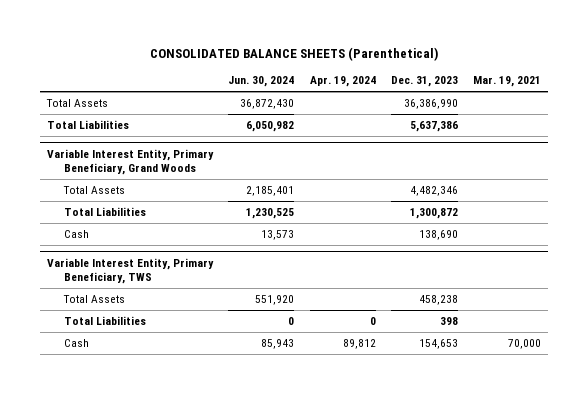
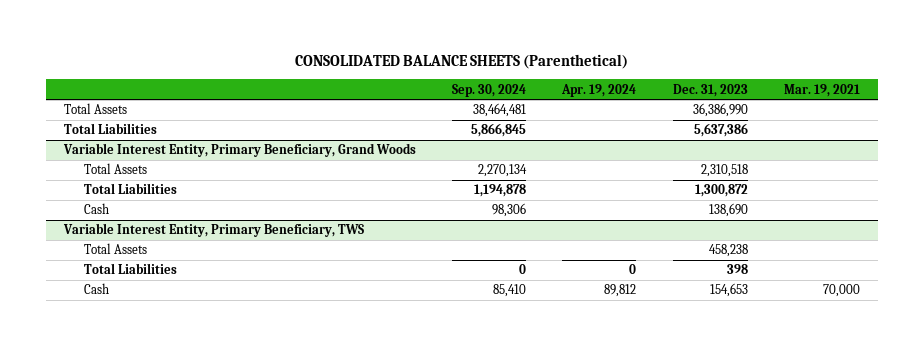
- | Jun. 30, 2024 | Apr. 19, 2024 | Dec. 31, 2023 | Mar. 19, 2021
+ | Sep. 30, 2024 | Apr. 19, 2024 | Dec. 31, 2023 | Mar. 19, 2021
@ Variable Interest Entity, Primary Beneficiary, Grand Woods
- Total Assets | 2,185,401 | | 4,482,346 |
+ Total Assets | 2,270,134 | | 2,310,518 |

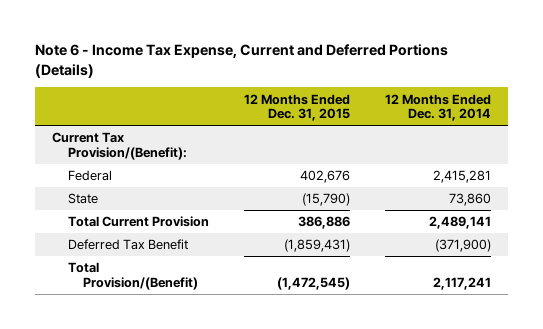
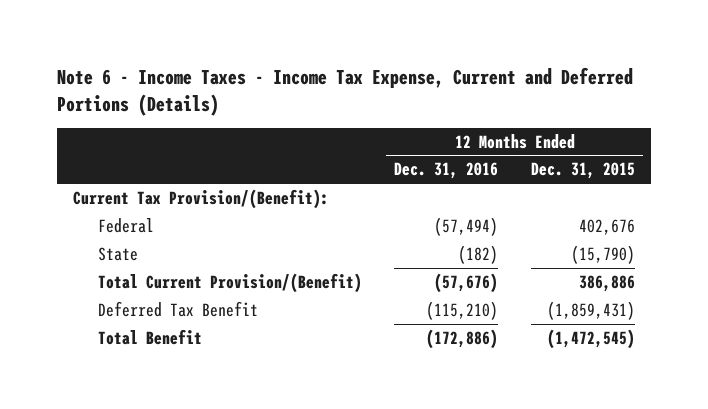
- Note 6 - Income Tax Expense, Current and Deferred Portions (Details)
+ Note 6 - Income Taxes - Income Tax Expense, Current and Deferred Portions (Details)
- | 12 Months Ended Dec. 31, 2015 | 12 Months Ended Dec. 31, 2014
+ | 12 Months Ended Dec. 31, 2016 | 12 Months Ended Dec. 31, 2015
- Total Current Provision | 386,886 | 2,489,141
+ Total Current Provision/(Benefit) | (57,676) | 386,886
- Total Provision/(Benefit) | (1,472,545) | 2,117,241
+ Total Benefit | (172,886) | (1,472,545)

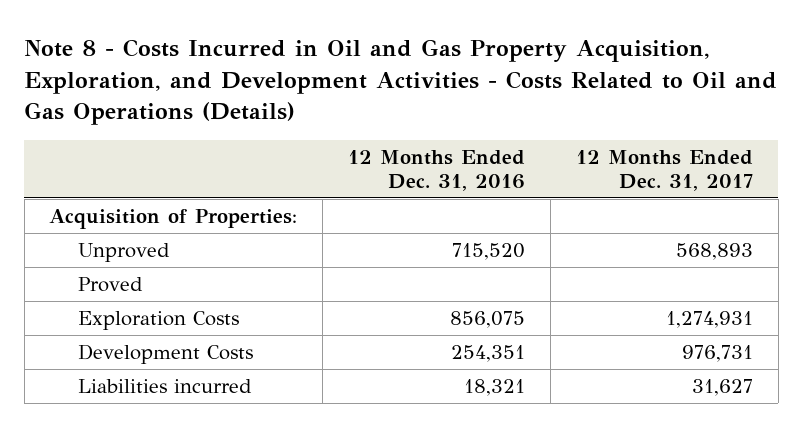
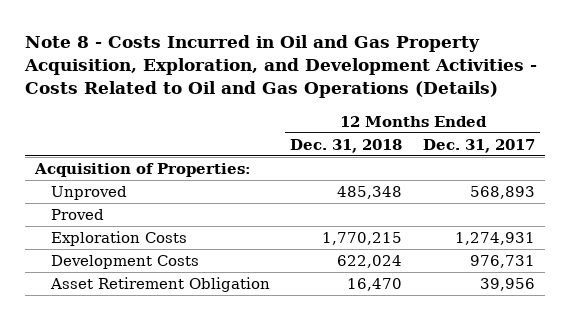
- | 12 Months Ended Dec. 31, 2016 | 12 Months Ended Dec. 31, 2017
+ | 12 Months Ended Dec. 31, 2018 | 12 Months Ended Dec. 31, 2017
- Liabilities incurred | 18,321 | 31,627
+ Asset Retirement Obligation | 16,470 | 39,956

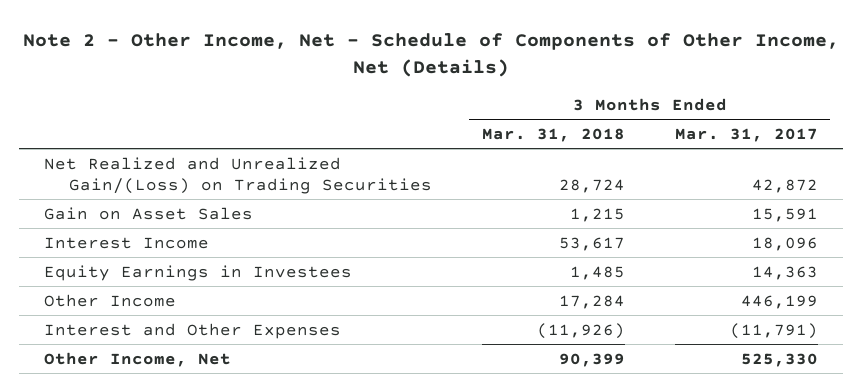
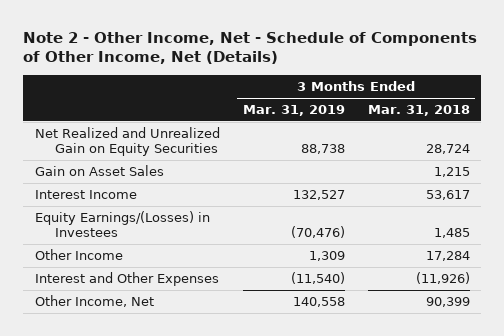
- | 3 Months Ended Mar. 31, 2018 | 3 Months Ended Mar. 31, 2017
+ | 3 Months Ended Mar. 31, 2019 | 3 Months Ended Mar. 31, 2018
- Net Realized and Unrealized Gain/(Loss) on Trading Securities | 28,724 | 42,872
+ Net Realized and Unrealized Gain on Equity Securities | 88,738 | 28,724
- Equity Earnings in Investees | 1,485 | 14,363
+ Equity Earnings/(Losses) in Investees | (70,476) | 1,485

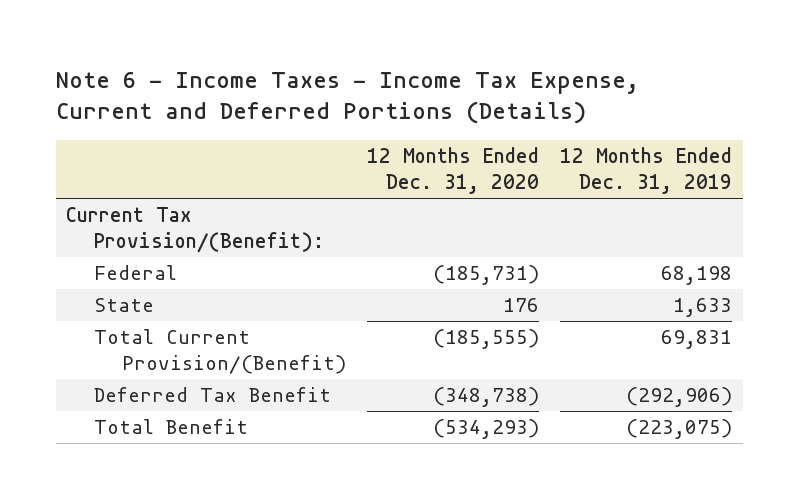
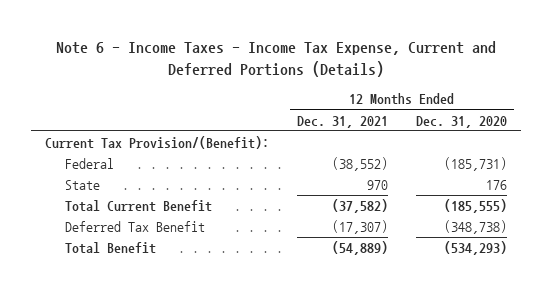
- | 12 Months Ended Dec. 31, 2020 | 12 Months Ended Dec. 31, 2019
+ | 12 Months Ended Dec. 31, 2021 | 12 Months Ended Dec. 31, 2020
- Total Current Provision/(Benefit) | (185,555) | 69,831
+ Total Current Benefit | (37,582) | (185,555)

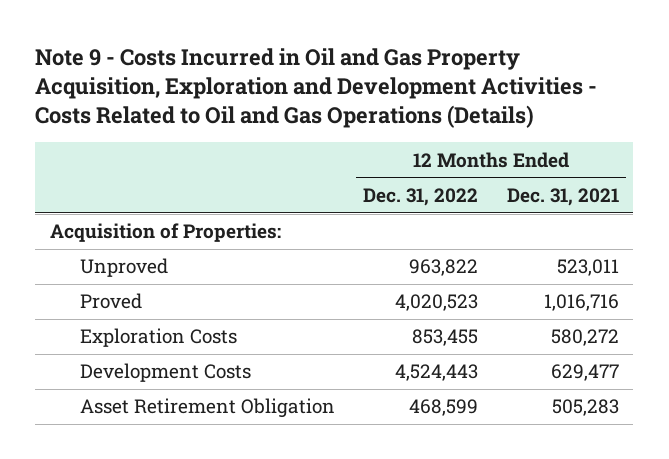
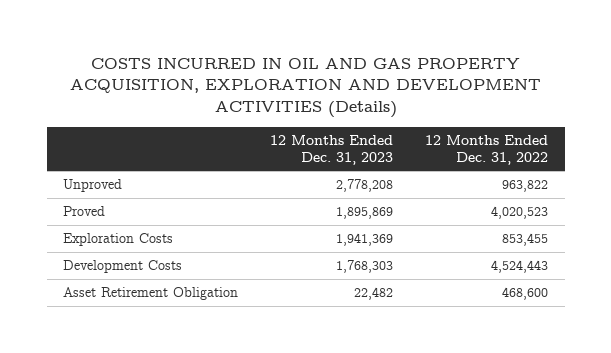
- Note 9 - Costs Incurred in Oil and Gas Property Acquisition, Exploration and Development Activities - Costs Related to Oil and Gas Operations (Details)
+ COSTS INCURRED IN OIL AND GAS PROPERTY ACQUISITION, EXPLORATION AND DEVELOPMENT ACTIVITIES (Details)
- | 12 Months Ended Dec. 31, 2022 | 12 Months Ended Dec. 31, 2021
+ | 12 Months Ended Dec. 31, 2023 | 12 Months Ended Dec. 31, 2022
- Acquisition of Properties:
- Asset Retirement Obligation | 468,599 | 505,283
+ Asset Retirement Obligation | 22,482 | 468,600

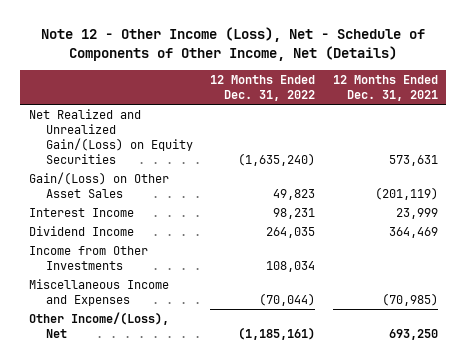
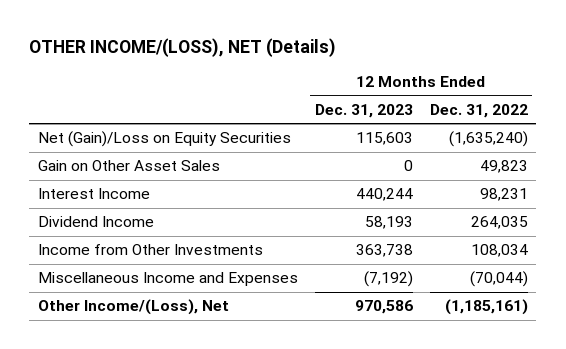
- Note 12 - Other Income (Loss), Net - Schedule of Components of Other Income, Net (Details)
+ OTHER INCOME/(LOSS), NET (Details)
- | 12 Months Ended Dec. 31, 2022 | 12 Months Ended Dec. 31, 2021
+ | 12 Months Ended Dec. 31, 2023 | 12 Months Ended Dec. 31, 2022
- Net Realized and Unrealized Gain/(Loss) on Equity Securities | (1,635,240) | 573,631
- Gain/(Loss) on Other Asset Sales | 49,823 | (201,119)
+ Net (Gain)/Loss on Equity Securities | 115,603 | (1,635,240)
+ Gain on Other Asset Sales | 0 | 49,823

